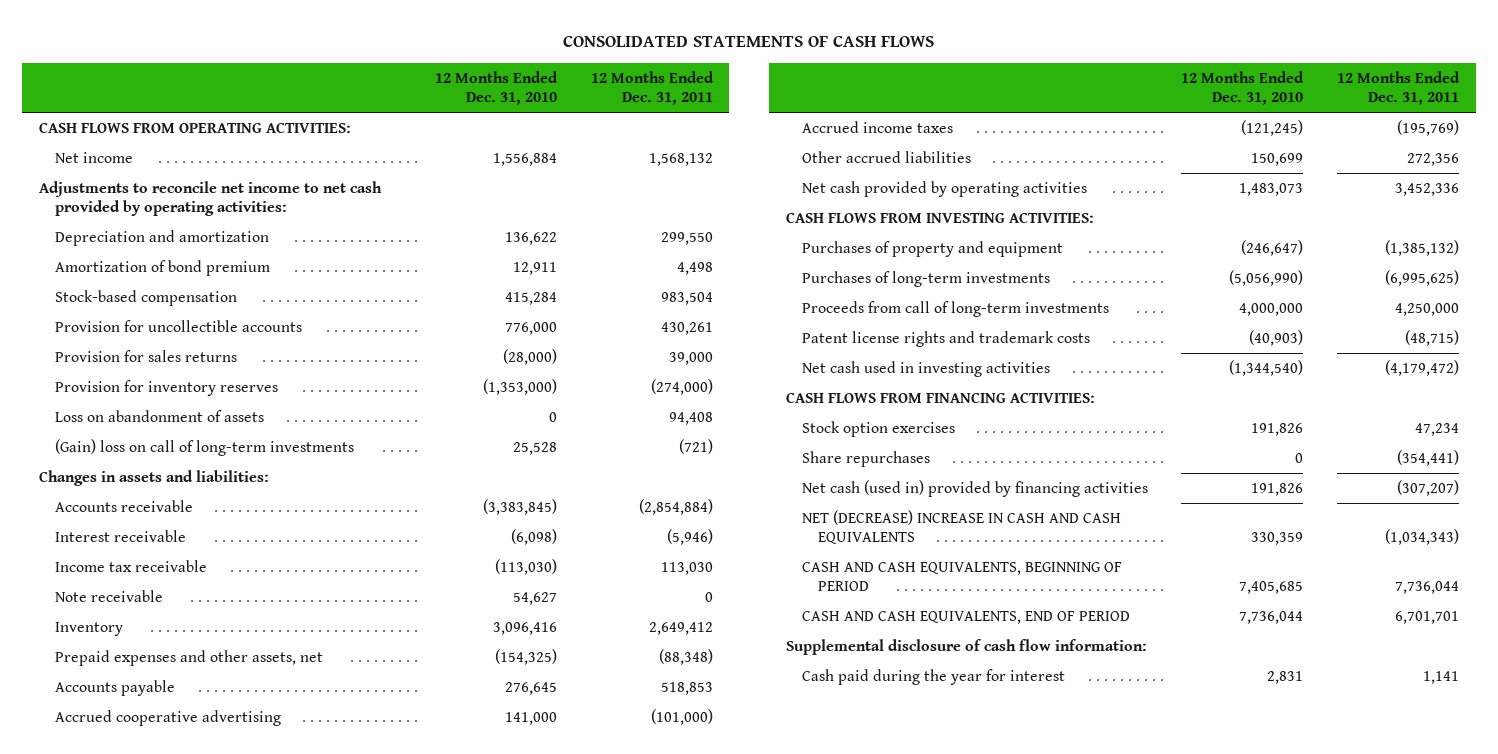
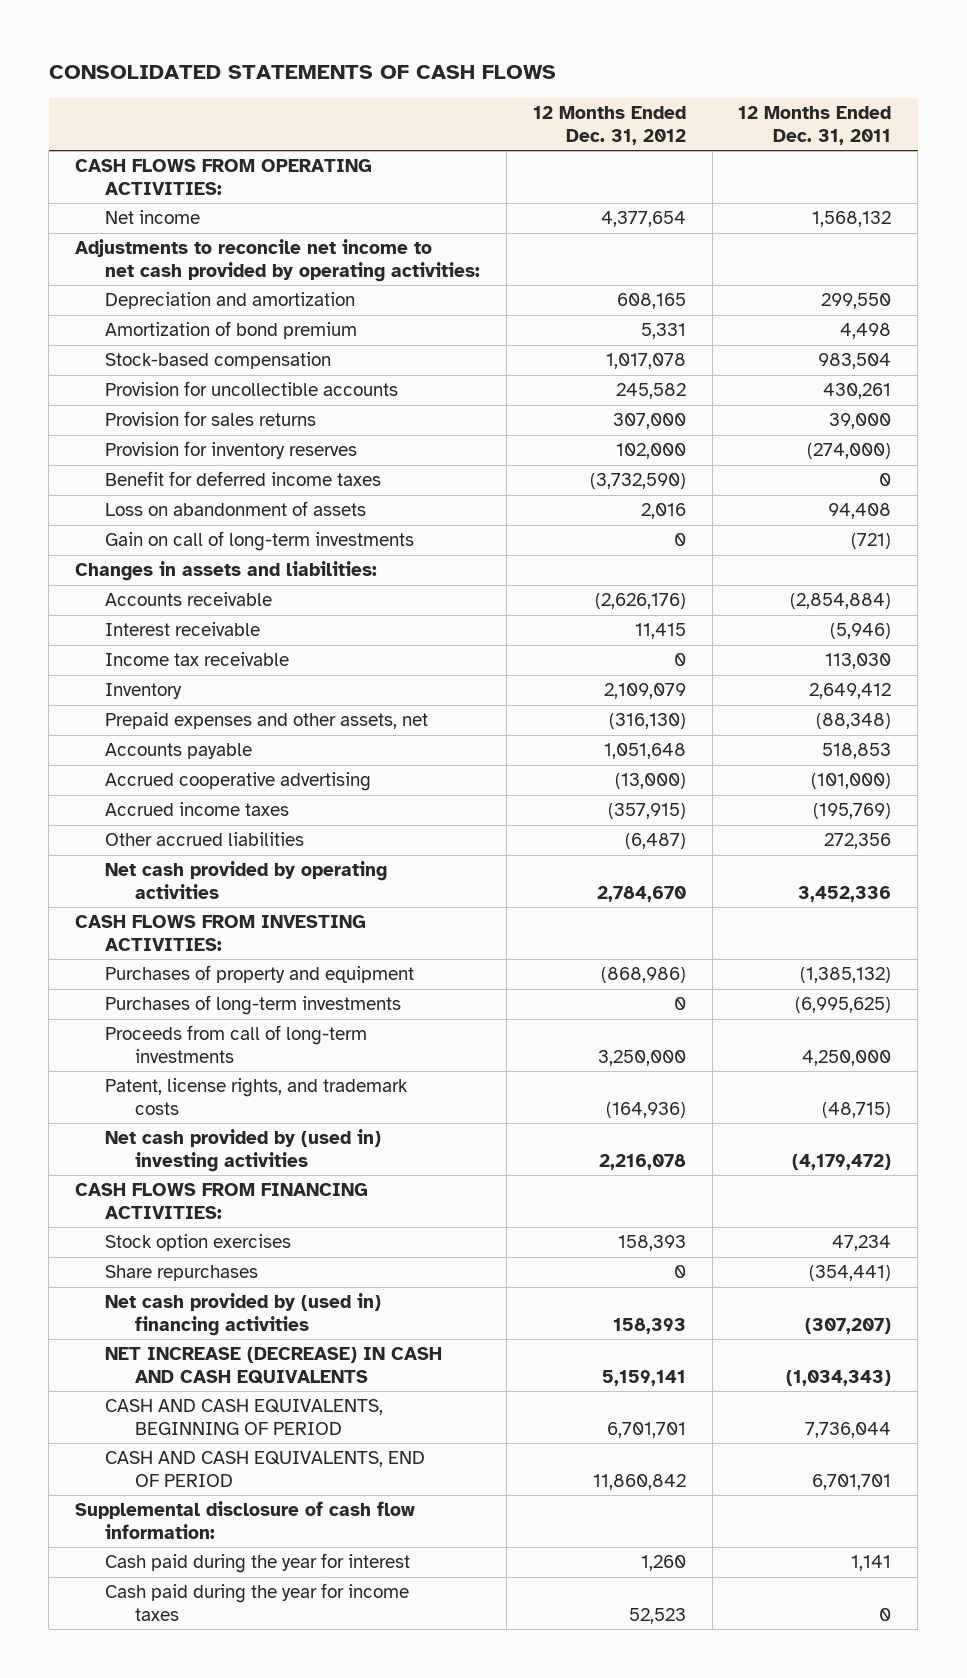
- | 12 Months Ended Dec. 31, 2010 | 12 Months Ended Dec. 31, 2011
+ | 12 Months Ended Dec. 31, 2012 | 12 Months Ended Dec. 31, 2011
+ Benefit for deferred income taxes | (3,732,590) | 0
- (Gain) loss on call of long-term investments | 25,528 | (721)
+ Gain on call of long-term investments | 0 | (721)
- Note receivable | 54,627 | 0
- Patent license rights and trademark costs | (40,903) | (48,715)
- Net cash used in investing activities | (1,344,540) | (4,179,472)
+ Patent, license rights, and trademark costs | (164,936) | (48,715)
+ Net cash provided by (used in) investing activities | 2,216,078 | (4,179,472)
- Net cash (used in) provided by financing activities | 191,826 | (307,207)
- NET (DECREASE) INCREASE IN CASH AND CASH EQUIVALENTS | 330,359 | (1,034,343)
+ Net cash provided by (used in) financing activities | 158,393 | (307,207)
+ NET INCREASE (DECREASE) IN CASH AND CASH EQUIVALENTS | 5,159,141 | (1,034,343)
+ Cash paid during the year for income taxes | 52,523 | 0

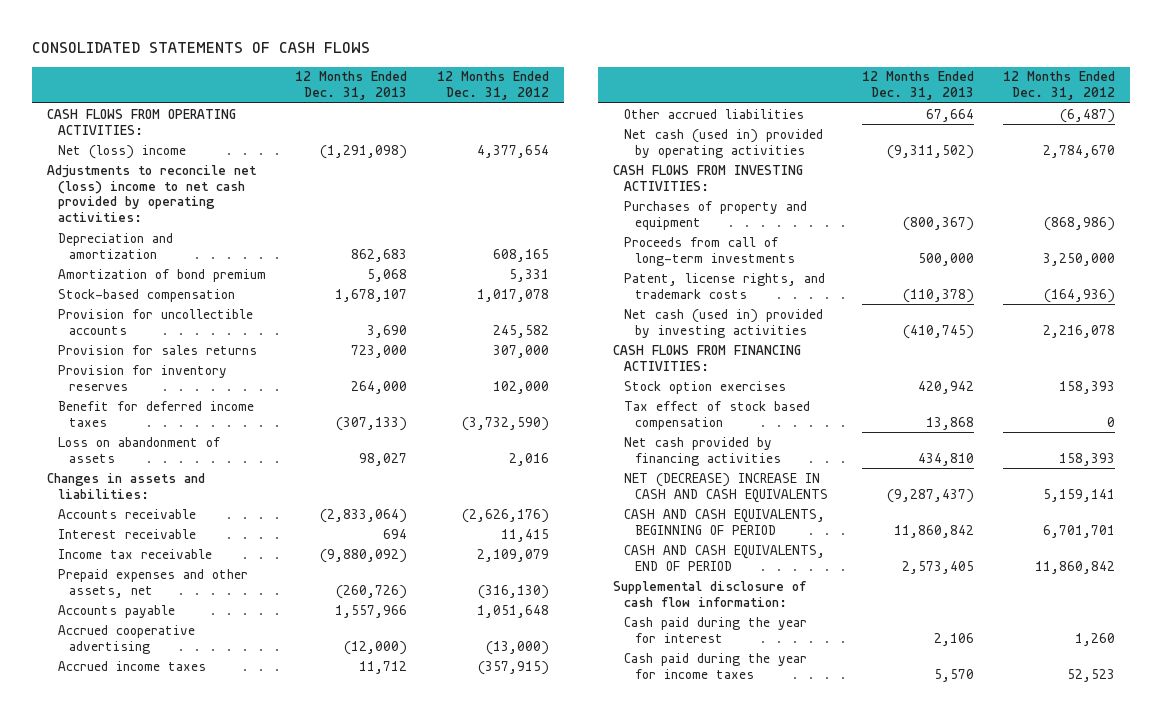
- | 12 Months Ended Dec. 31, 2012 | 12 Months Ended Dec. 31, 2011
+ | 12 Months Ended Dec. 31, 2013 | 12 Months Ended Dec. 31, 2012
- Net income | 4,377,654 | 1,568,132
- Adjustments to reconcile net income to net cash provided by operating activities:
+ Net (loss) income | (1,291,098) | 4,377,654
+ Adjustments to reconcile net (loss) income to net cash provided by operating activities:
- Gain on call of long-term investments | 0 | (721)
- Income tax receivable | 0 | 113,030
- Inventory | 2,109,079 | 2,649,412
+ Income tax receivable | (9,880,092) | 2,109,079
- Net cash provided by operating activities | 2,784,670 | 3,452,336
+ Net cash (used in) provided by operating activities | (9,311,502) | 2,784,670
- Purchases of long-term investments | 0 | (6,995,625)
- Net cash provided by (used in) investing activities | 2,216,078 | (4,179,472)
+ Net cash (used in) provided by investing activities | (410,745) | 2,216,078
- Share repurchases | 0 | (354,441)
- Net cash provided by (used in) financing activities | 158,393 | (307,207)
- NET INCREASE (DECREASE) IN CASH AND CASH EQUIVALENTS | 5,159,141 | (1,034,343)
+ Tax effect of stock based compensation | 13,868 | 0
+ Net cash provided by financing activities | 434,810 | 158,393
+ NET (DECREASE) INCREASE IN CASH AND CASH EQUIVALENTS | (9,287,437) | 5,159,141

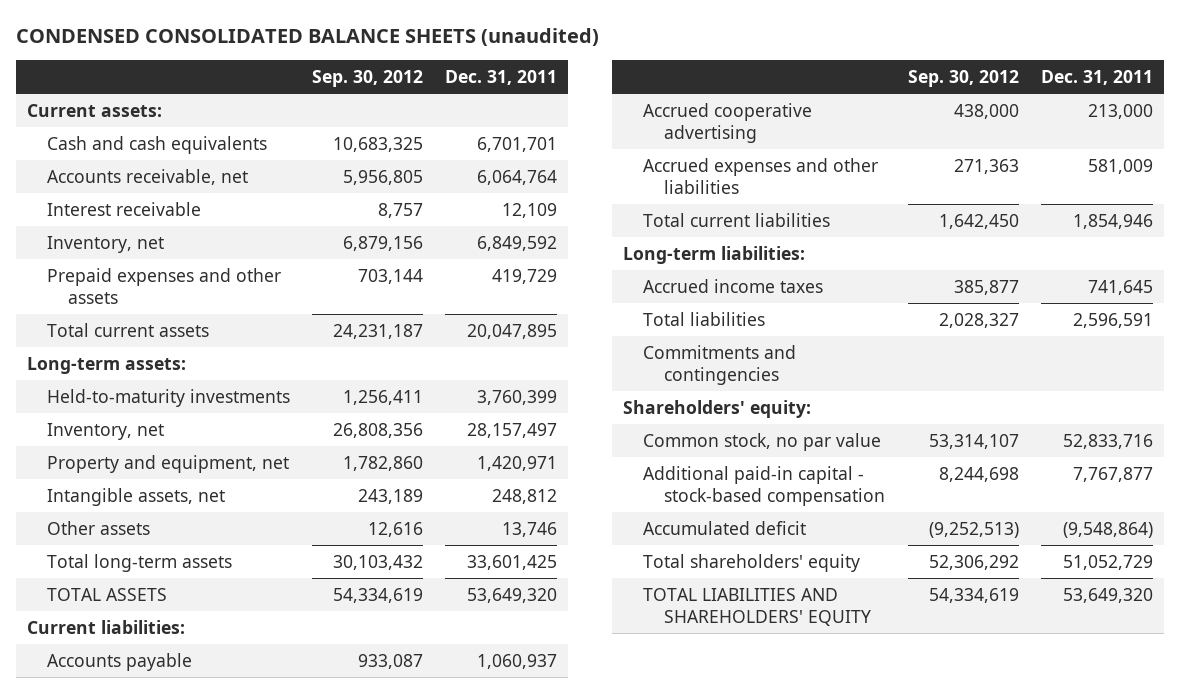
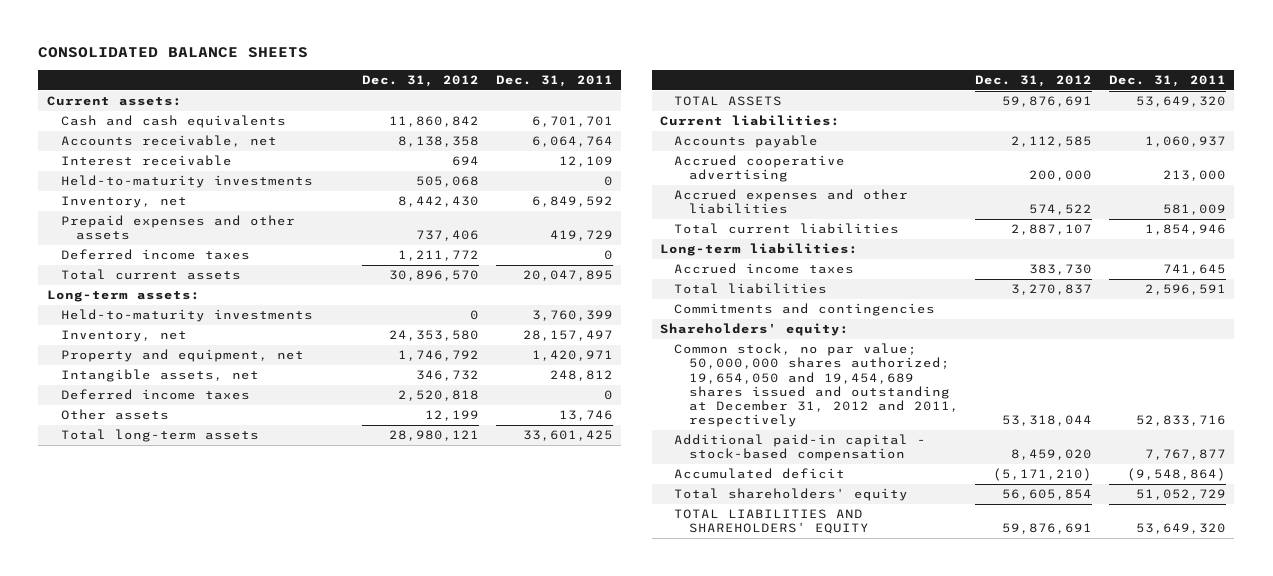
- CONDENSED CONSOLIDATED BALANCE SHEETS (unaudited)
+ CONSOLIDATED BALANCE SHEETS
- | Sep. 30, 2012 | Dec. 31, 2011
+ | Dec. 31, 2012 | Dec. 31, 2011
+ Held-to-maturity investments | 505,068 | 0
+ Deferred income taxes | 1,211,772 | 0
+ Deferred income taxes | 2,520,818 | 0
- Common stock, no par value | 53,314,107 | 52,833,716
+ Common stock, no par value; 50,000,000 shares authorized; 19,654,050 and 19,454,689 shares issued and outstanding at December 31, 2012 and 2011, respectively | 53,318,044 | 52,833,716

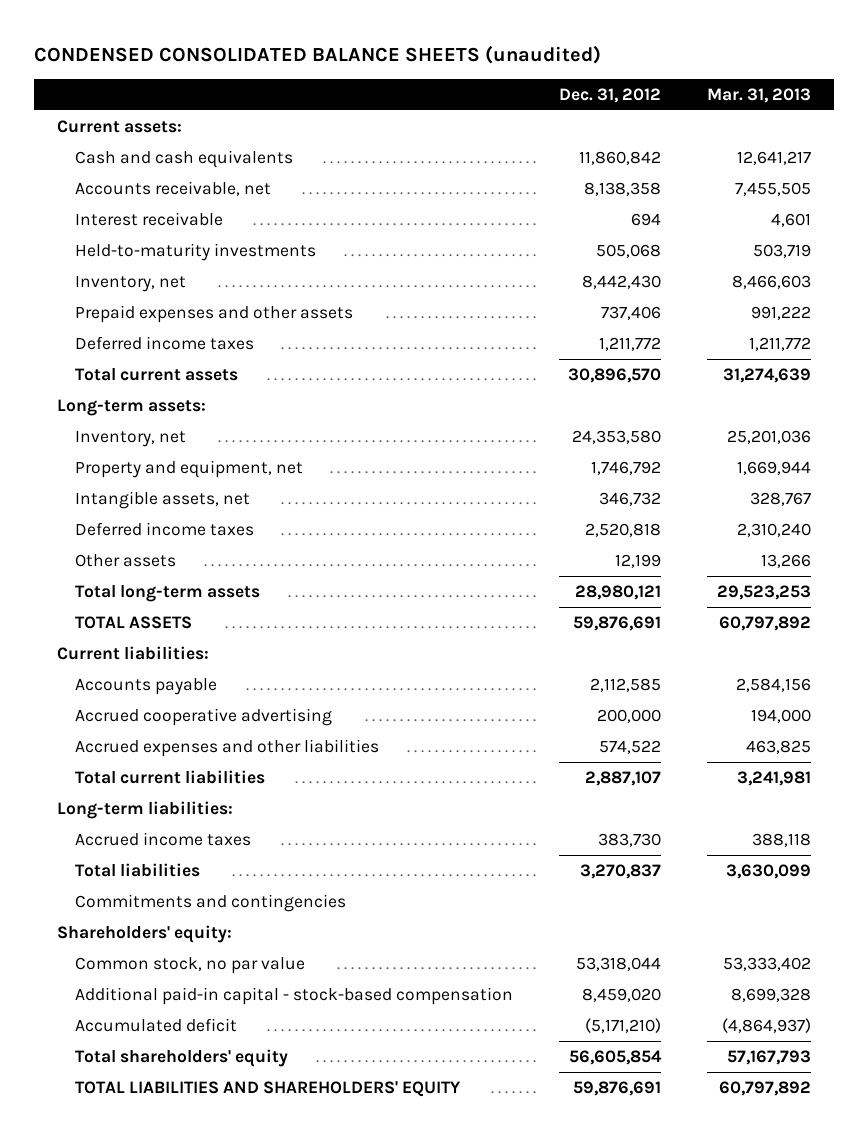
- CONSOLIDATED BALANCE SHEETS
+ CONDENSED CONSOLIDATED BALANCE SHEETS (unaudited)
- | Dec. 31, 2012 | Dec. 31, 2011
+ | Dec. 31, 2012 | Mar. 31, 2013
- Held-to-maturity investments | 0 | 3,760,399
- Common stock, no par value; 50,000,000 shares authorized; 19,654,050 and 19,454,689 shares issued and outstanding at December 31, 2012 and 2011, respectively | 53,318,044 | 52,833,716
+ Common stock, no par value | 53,318,044 | 53,333,402

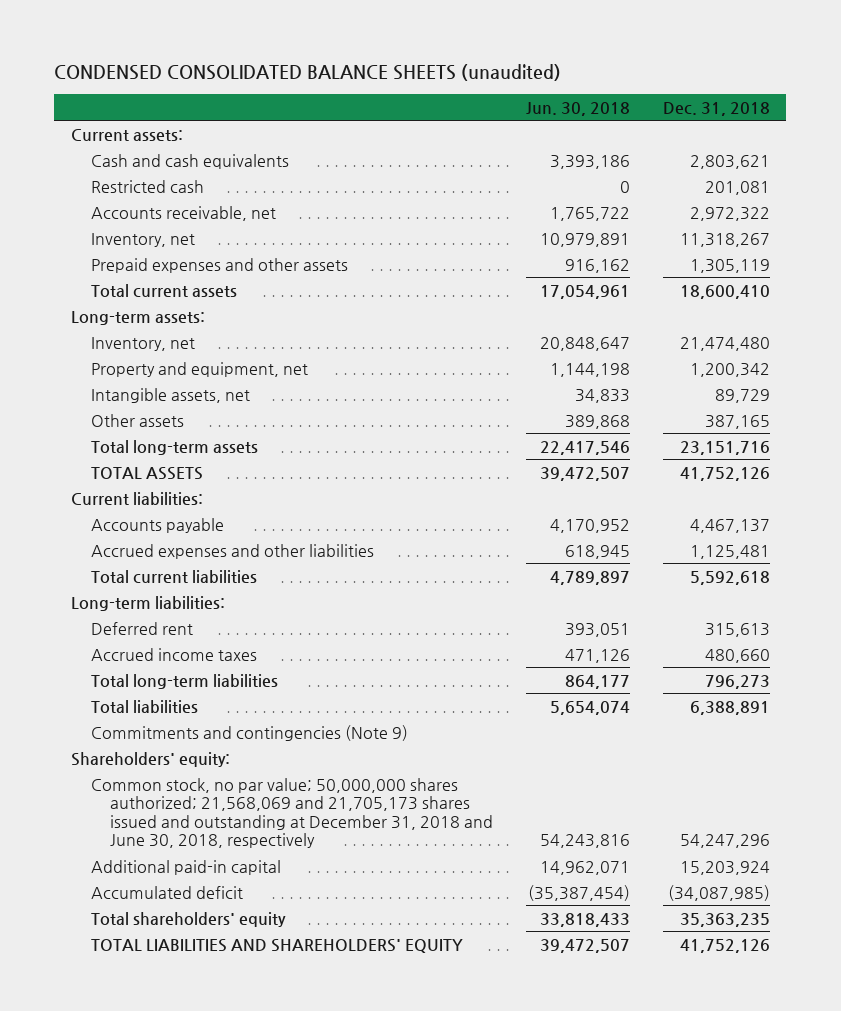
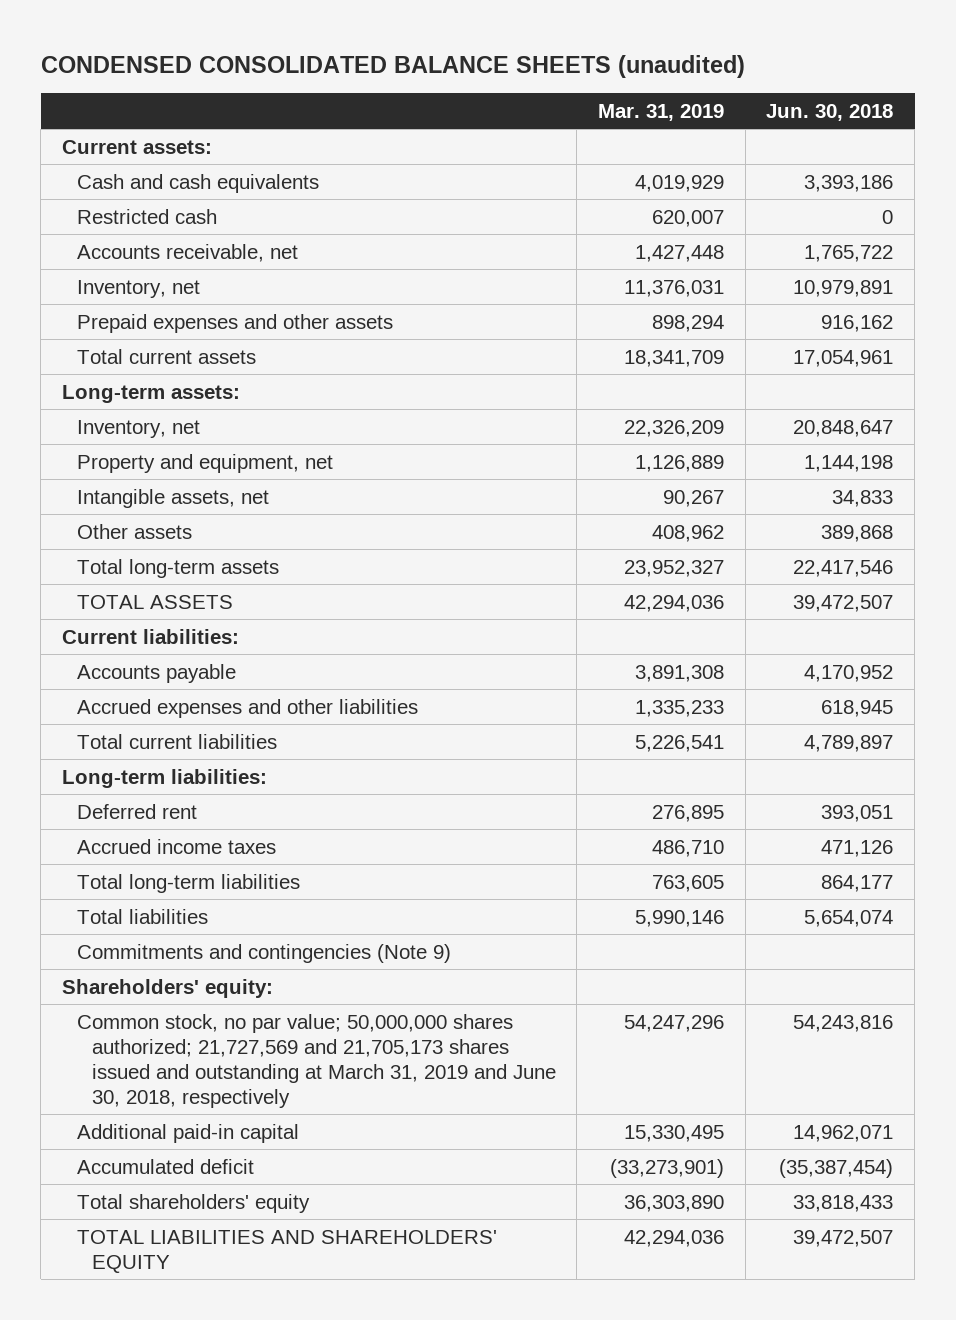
- | Jun. 30, 2018 | Dec. 31, 2018
+ | Mar. 31, 2019 | Jun. 30, 2018
- Common stock, no par value; 50,000,000 shares authorized; 21,568,069 and 21,705,173 shares issued and outstanding at December 31, 2018 and June 30, 2018, respectively | 54,243,816 | 54,247,296
+ Common stock, no par value; 50,000,000 shares authorized; 21,727,569 and 21,705,173 shares issued and outstanding at March 31, 2019 and June 30, 2018, respectively | 54,247,296 | 54,243,816

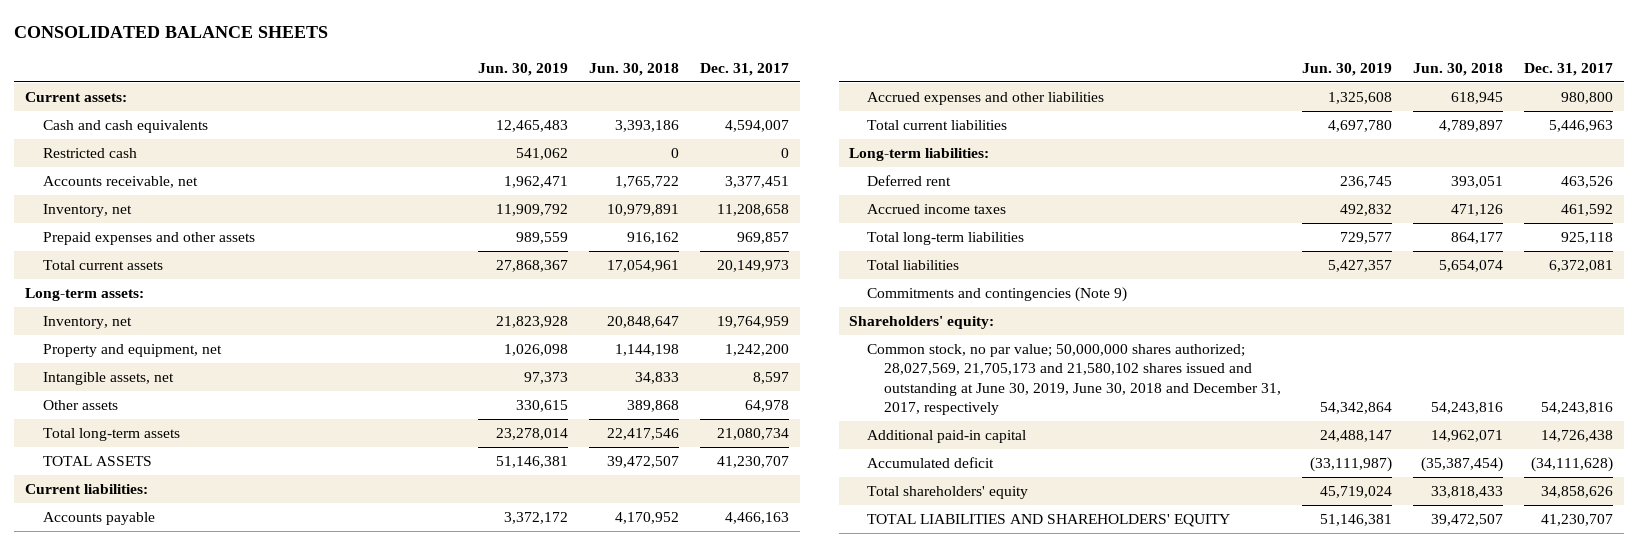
- CONDENSED CONSOLIDATED BALANCE SHEETS (unaudited)
+ CONSOLIDATED BALANCE SHEETS
- | Mar. 31, 2019 | Jun. 30, 2018
+ | Jun. 30, 2019 | Jun. 30, 2018 | Dec. 31, 2017
- Common stock, no par value; 50,000,000 shares authorized; 21,727,569 and 21,705,173 shares issued and outstanding at March 31, 2019 and June 30, 2018, respectively | 54,247,296 | 54,243,816
+ Common stock, no par value; 50,000,000 shares authorized; 28,027,569, 21,705,173 and 21,580,102 shares issued and outstanding at June 30, 2019, June 30, 2018 and December 31, 2017, respectively | 54,342,864 | 54,243,816 | 54,243,816

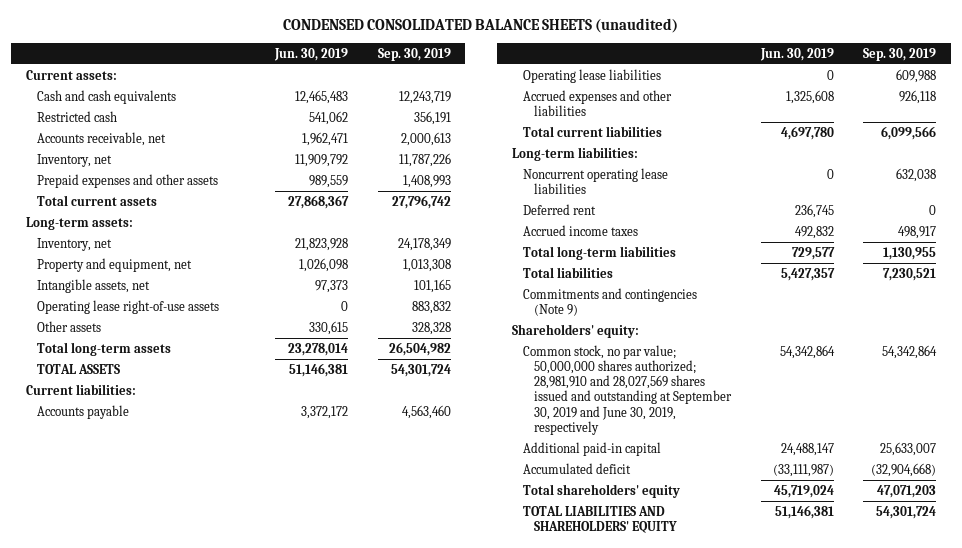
- CONSOLIDATED BALANCE SHEETS
+ CONDENSED CONSOLIDATED BALANCE SHEETS (unaudited)
- | Jun. 30, 2019 | Jun. 30, 2018 | Dec. 31, 2017
+ | Jun. 30, 2019 | Sep. 30, 2019
+ Operating lease right-of-use assets | 0 | 883,832
+ Operating lease liabilities | 0 | 609,988
+ Noncurrent operating lease liabilities | 0 | 632,038
- Common stock, no par value; 50,000,000 shares authorized; 28,027,569, 21,705,173 and 21,580,102 shares issued and outstanding at June 30, 2019, June 30, 2018 and December 31, 2017, respectively | 54,342,864 | 54,243,816 | 54,243,816
+ Common stock, no par value; 50,000,000 shares authorized; 28,981,910 and 28,027,569 shares issued and outstanding at September 30, 2019 and June 30, 2019, respectively | 54,342,864 | 54,342,864

